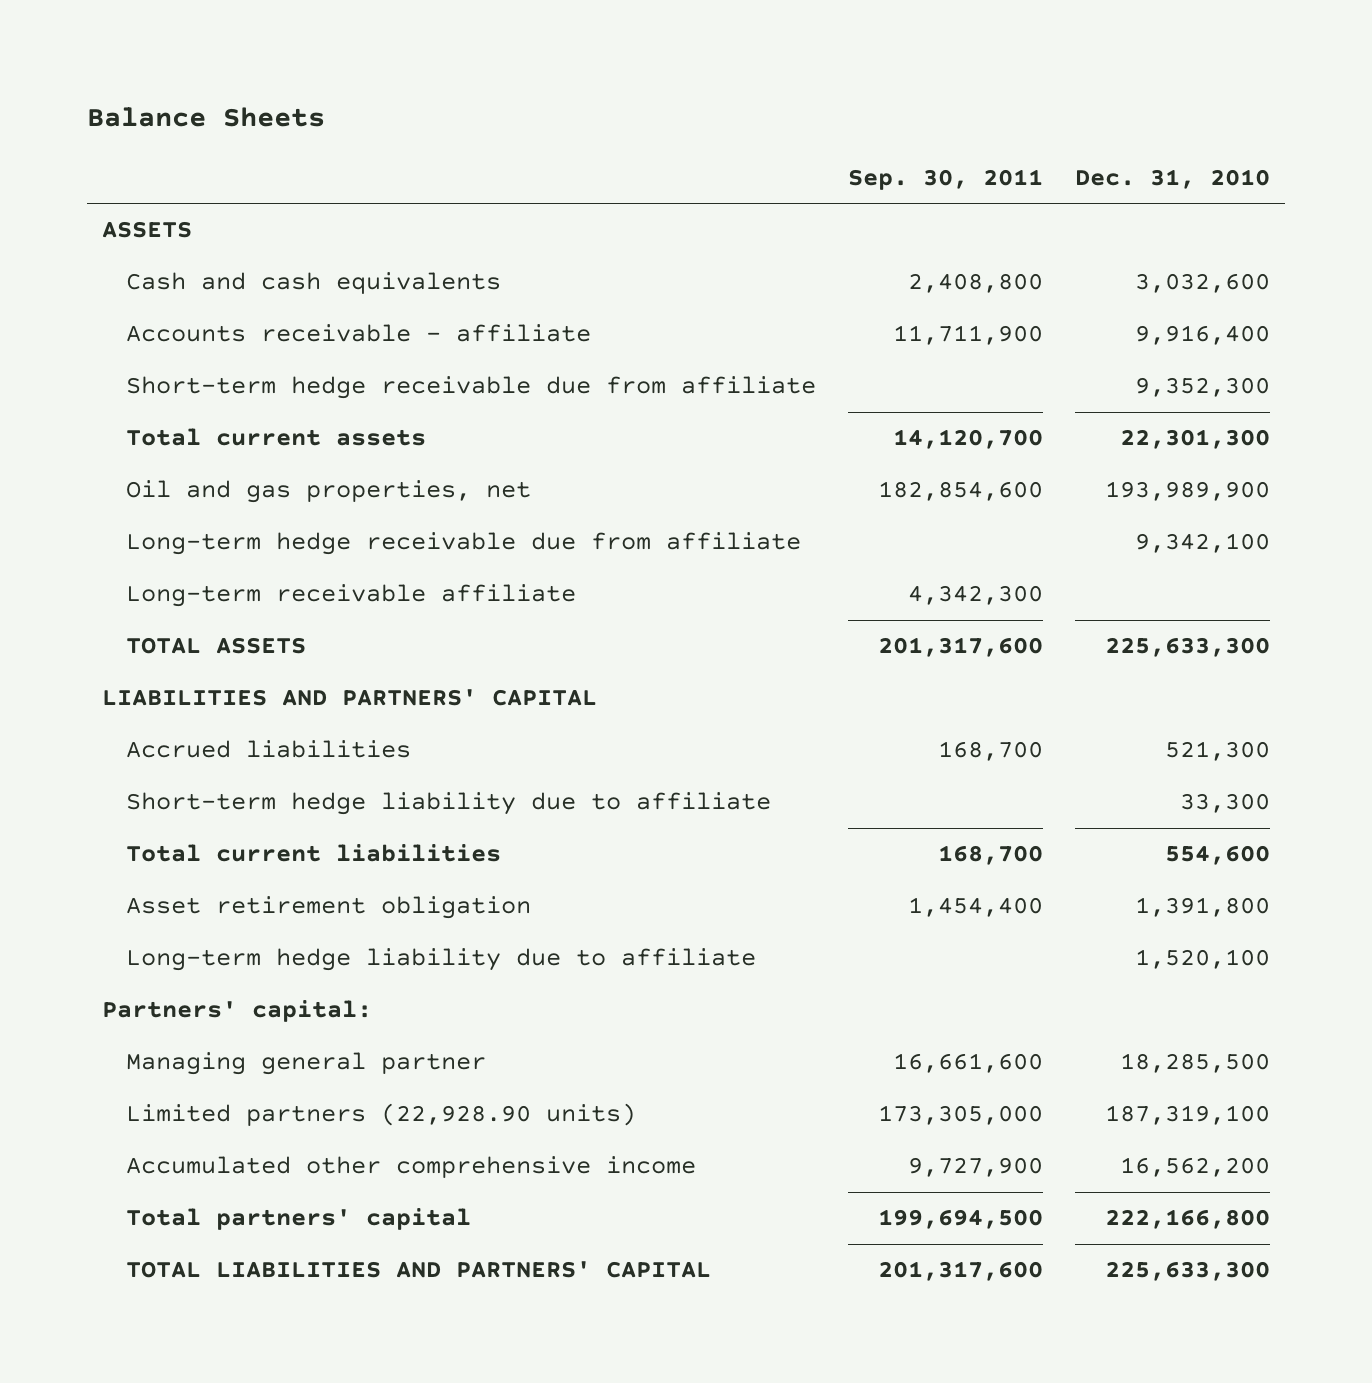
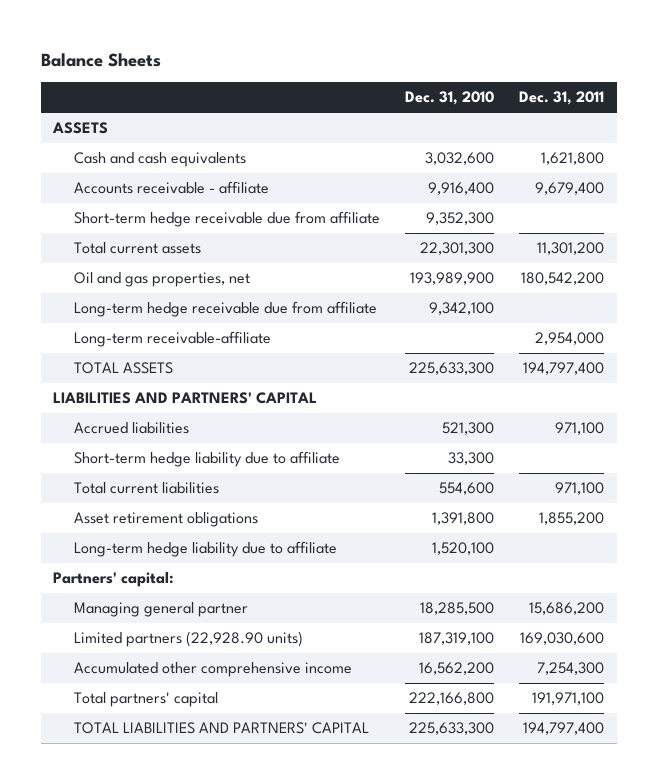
- | Sep. 30, 2011 | Dec. 31, 2010
+ | Dec. 31, 2010 | Dec. 31, 2011
- Long-term receivable affiliate | 4,342,300 |
+ Long-term receivable-affiliate | | 2,954,000
- Asset retirement obligation | 1,454,400 | 1,391,800
+ Asset retirement obligations | 1,391,800 | 1,855,200

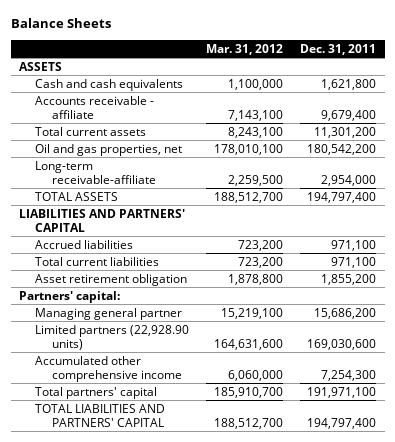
- | Dec. 31, 2010 | Dec. 31, 2011
+ | Mar. 31, 2012 | Dec. 31, 2011
- Short-term hedge receivable due from affiliate | 9,352,300 |
- Long-term hedge receivable due from affiliate | 9,342,100 |
- Short-term hedge liability due to affiliate | 33,300 |
- Asset retirement obligations | 1,391,800 | 1,855,200
- Long-term hedge liability due to affiliate | 1,520,100 |
+ Asset retirement obligation | 1,878,800 | 1,855,200

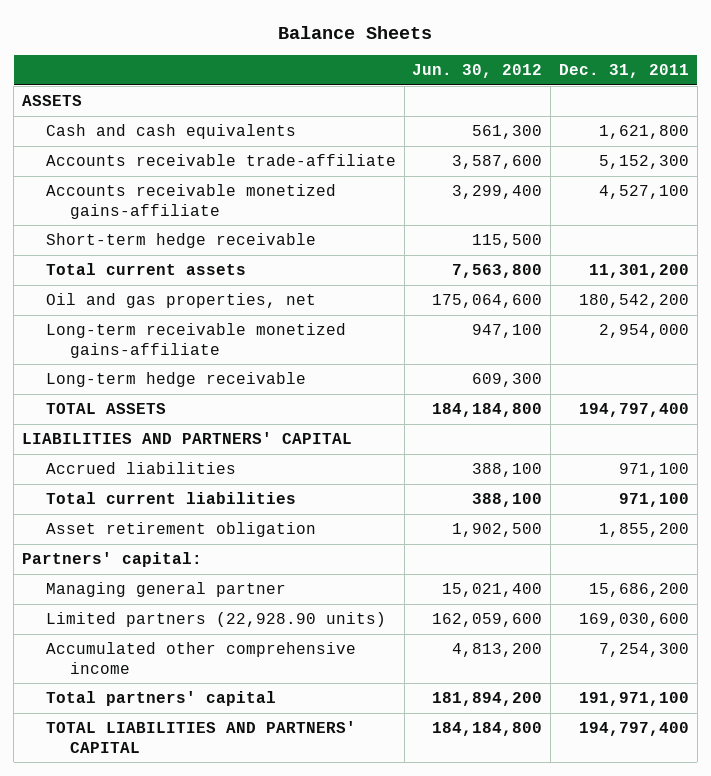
- | Mar. 31, 2012 | Dec. 31, 2011
+ | Jun. 30, 2012 | Dec. 31, 2011
- Accounts receivable - affiliate | 7,143,100 | 9,679,400
+ Accounts receivable trade-affiliate | 3,587,600 | 5,152,300
+ Accounts receivable monetized gains-affiliate | 3,299,400 | 4,527,100
+ Short-term hedge receivable | 115,500 |
- Long-term receivable-affiliate | 2,259,500 | 2,954,000
+ Long-term receivable monetized gains-affiliate | 947,100 | 2,954,000
+ Long-term hedge receivable | 609,300 |

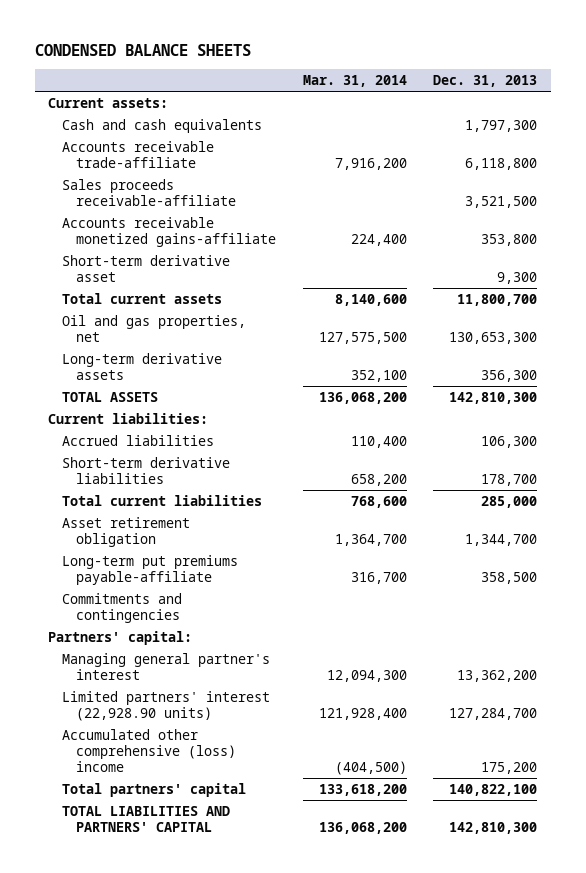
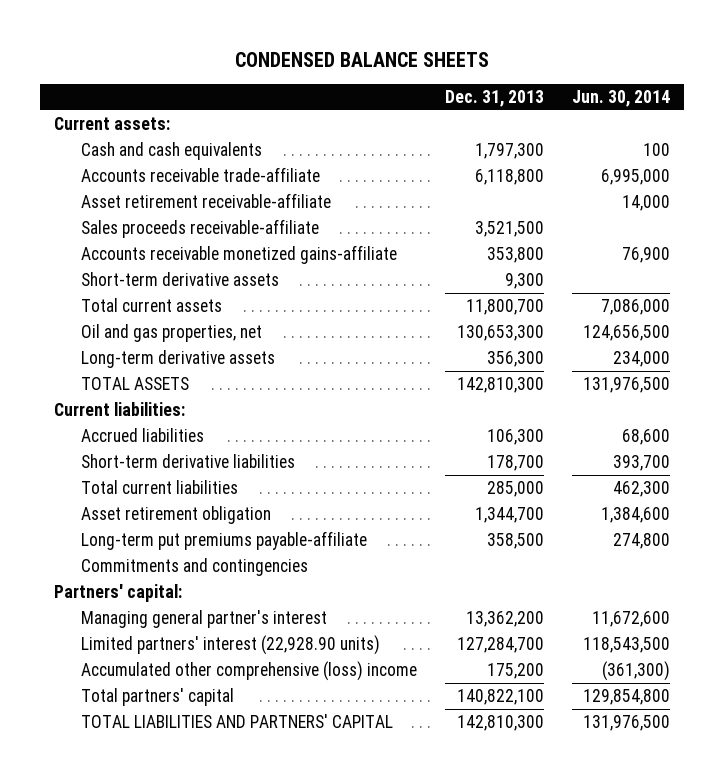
- | Mar. 31, 2014 | Dec. 31, 2013
+ | Dec. 31, 2013 | Jun. 30, 2014
+ Asset retirement receivable-affiliate | | 14,000
- Short-term derivative asset | | 9,300
+ Short-term derivative assets | 9,300 |

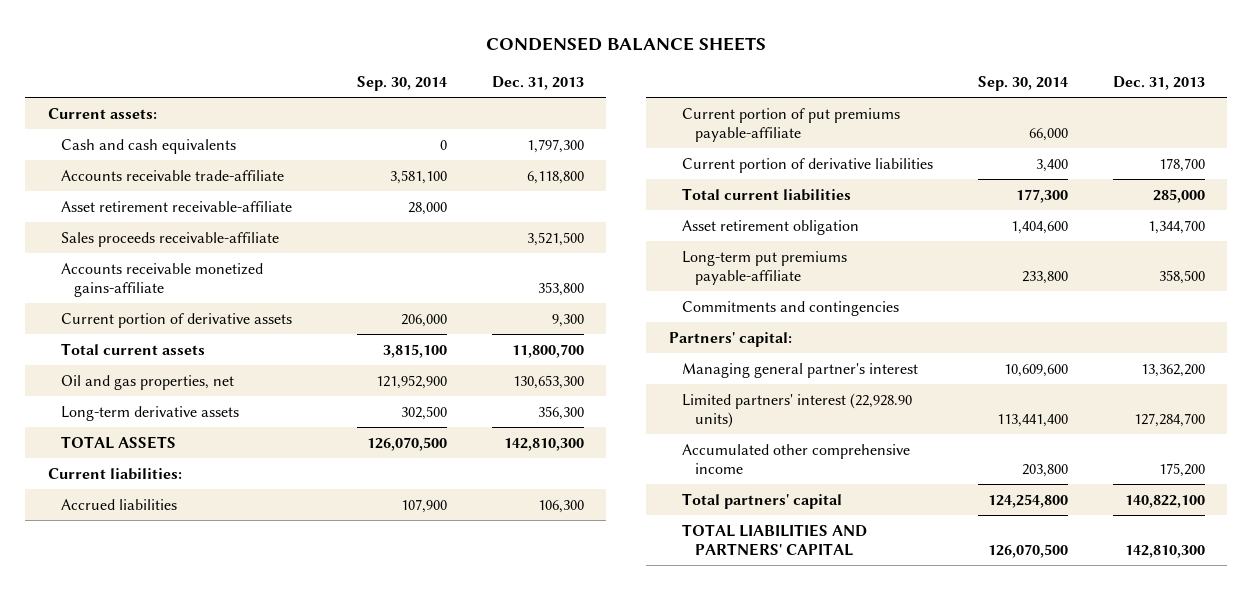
- | Dec. 31, 2013 | Jun. 30, 2014
+ | Sep. 30, 2014 | Dec. 31, 2013
- Short-term derivative assets | 9,300 |
+ Current portion of derivative assets | 206,000 | 9,300
- Short-term derivative liabilities | 178,700 | 393,700
+ Current portion of put premiums payable-affiliate | 66,000 |
+ Current portion of derivative liabilities | 3,400 | 178,700
- Accumulated other comprehensive (loss) income | 175,200 | (361,300)
+ Accumulated other comprehensive income | 203,800 | 175,200

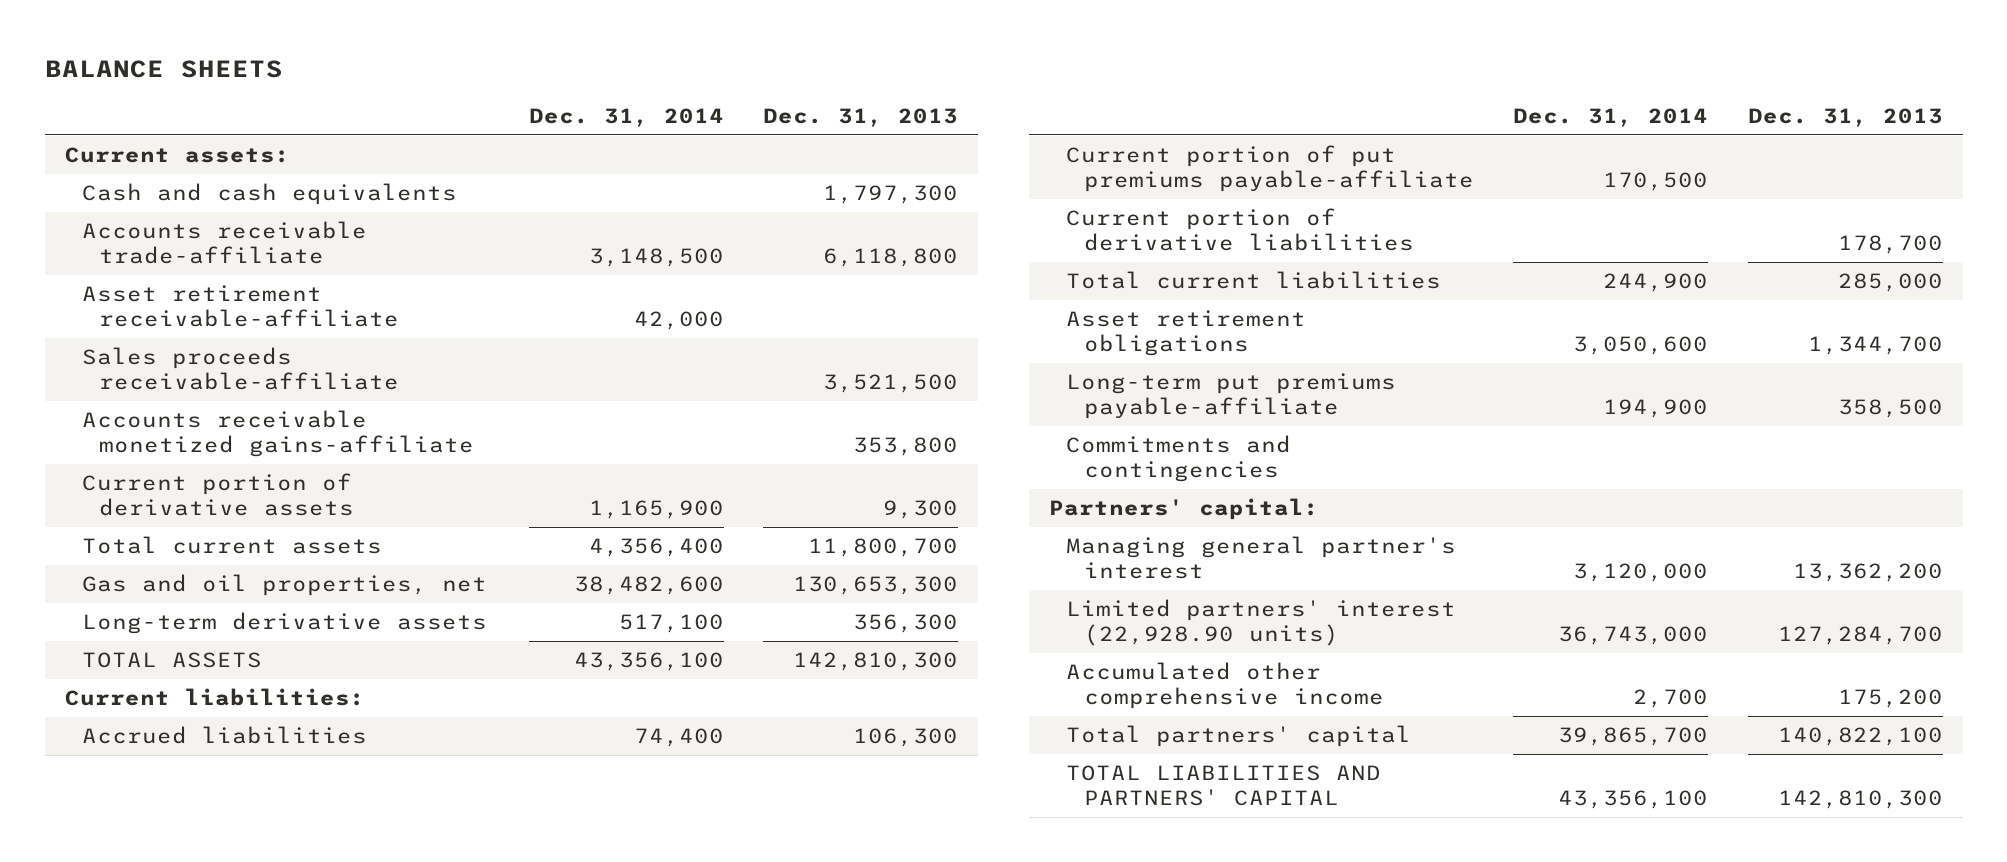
- CONDENSED BALANCE SHEETS
+ BALANCE SHEETS
- | Sep. 30, 2014 | Dec. 31, 2013
+ | Dec. 31, 2014 | Dec. 31, 2013
- Oil and gas properties, net | 121,952,900 | 130,653,300
+ Gas and oil properties, net | 38,482,600 | 130,653,300
- Asset retirement obligation | 1,404,600 | 1,344,700
+ Asset retirement obligations | 3,050,600 | 1,344,700

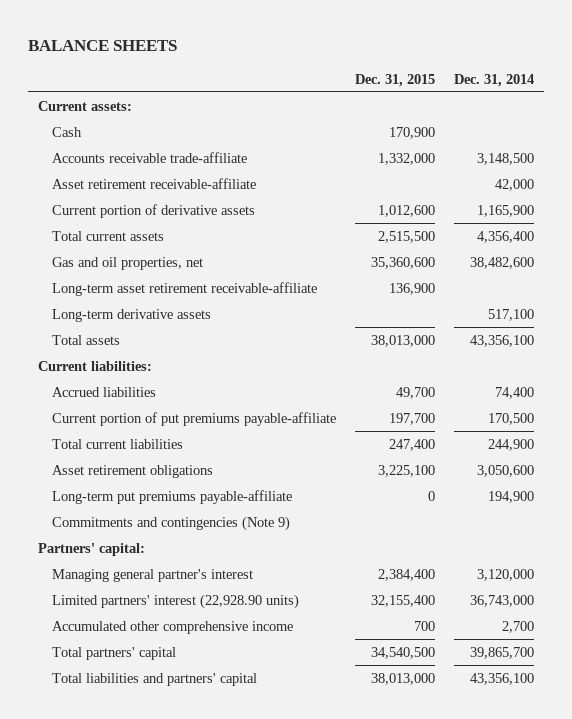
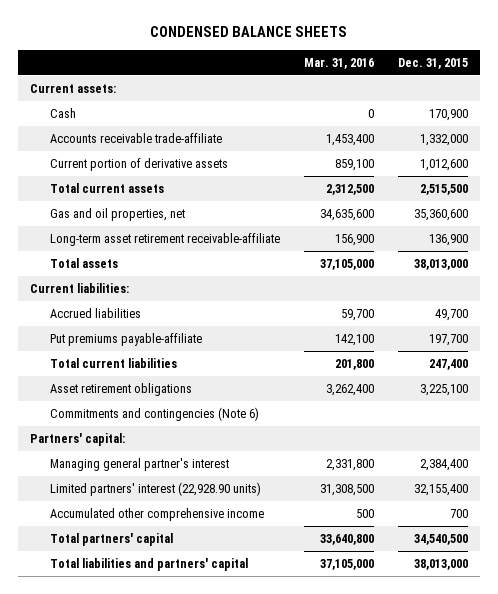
- BALANCE SHEETS
+ CONDENSED BALANCE SHEETS
- | Dec. 31, 2015 | Dec. 31, 2014
+ | Mar. 31, 2016 | Dec. 31, 2015
- Asset retirement receivable-affiliate | | 42,000
- Long-term derivative assets | | 517,100
- Current portion of put premiums payable-affiliate | 197,700 | 170,500
+ Put premiums payable-affiliate | 142,100 | 197,700
- Long-term put premiums payable-affiliate | 0 | 194,900
- Commitments and contingencies (Note 9)
+ Commitments and contingencies (Note 6)

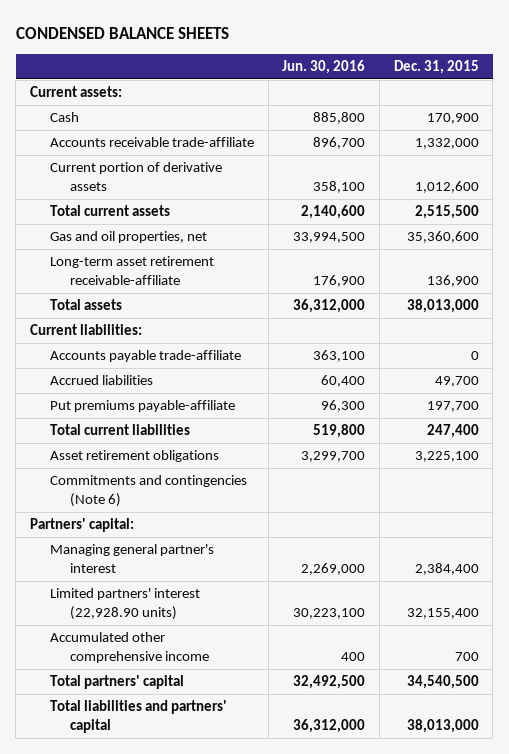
- | Mar. 31, 2016 | Dec. 31, 2015
+ | Jun. 30, 2016 | Dec. 31, 2015
+ Accounts payable trade-affiliate | 363,100 | 0

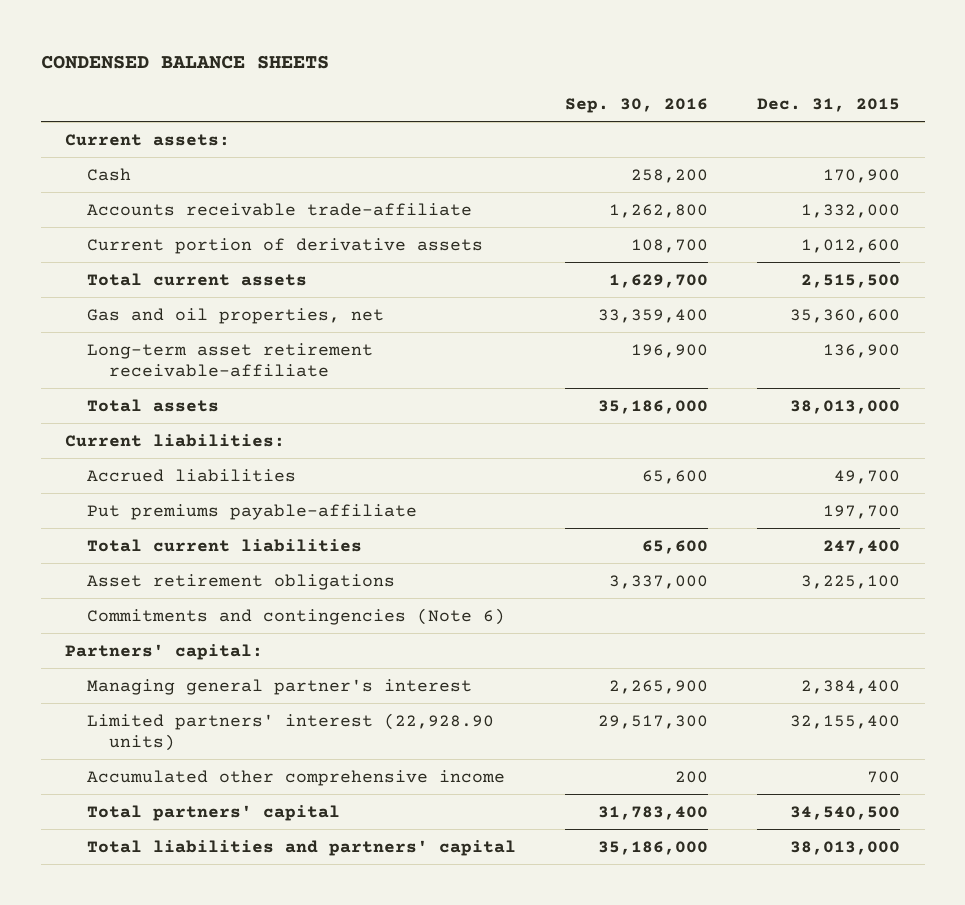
- | Jun. 30, 2016 | Dec. 31, 2015
+ | Sep. 30, 2016 | Dec. 31, 2015
- Accounts payable trade-affiliate | 363,100 | 0

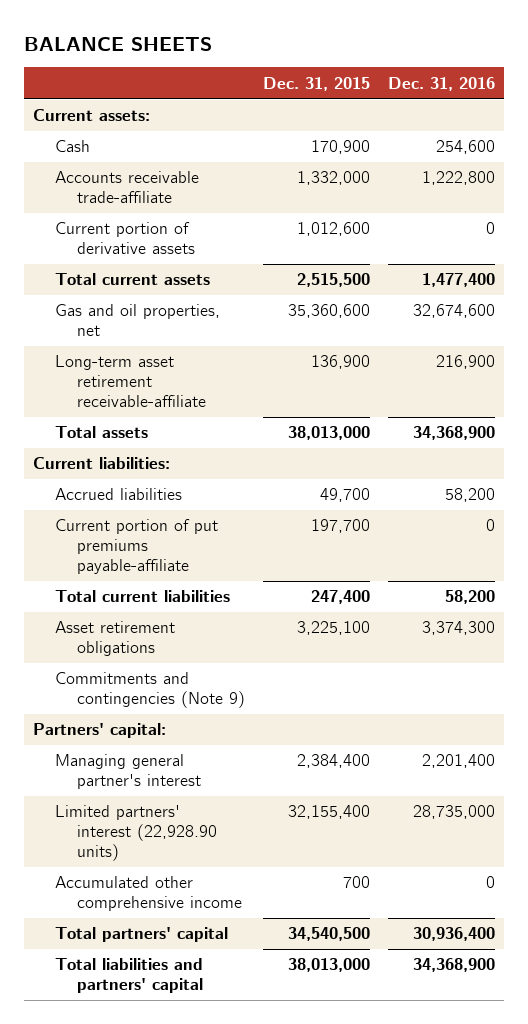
- CONDENSED BALANCE SHEETS
+ BALANCE SHEETS
- | Sep. 30, 2016 | Dec. 31, 2015
+ | Dec. 31, 2015 | Dec. 31, 2016
- Put premiums payable-affiliate | | 197,700
+ Current portion of put premiums payable-affiliate | 197,700 | 0
- Commitments and contingencies (Note 6)
+ Commitments and contingencies (Note 9)

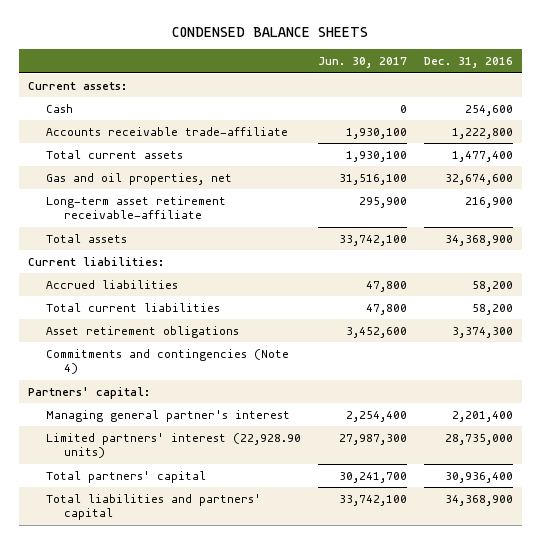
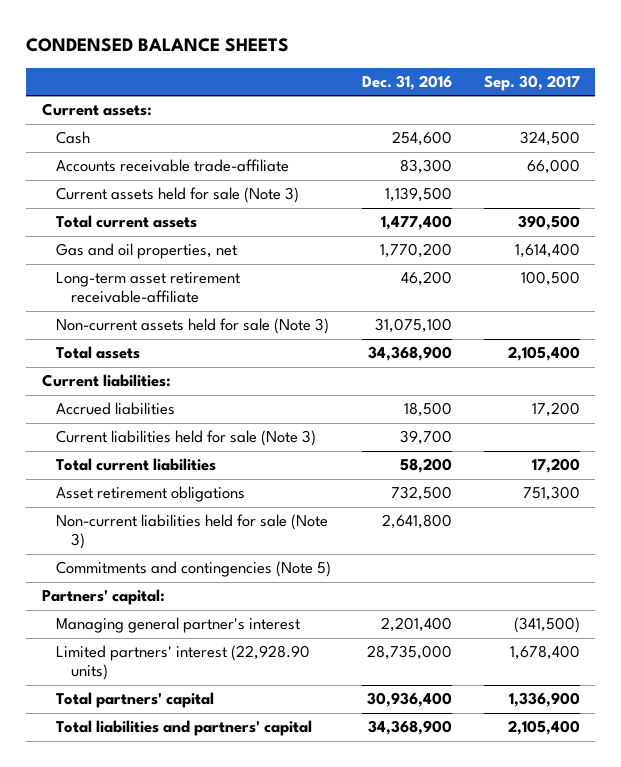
- | Jun. 30, 2017 | Dec. 31, 2016
+ | Dec. 31, 2016 | Sep. 30, 2017
- Accounts receivable trade-affiliate | 1,930,100 | 1,222,800
+ Accounts receivable trade-affiliate | 83,300 | 66,000
+ Current assets held for sale (Note 3) | 1,139,500 |
- Gas and oil properties, net | 31,516,100 | 32,674,600
- Long-term asset retirement receivable-affiliate | 295,900 | 216,900
+ Gas and oil properties, net | 1,770,200 | 1,614,400
+ Long-term asset retirement receivable-affiliate | 46,200 | 100,500
+ Non-current assets held for sale (Note 3) | 31,075,100 |
- Accrued liabilities | 47,800 | 58,200
+ Accrued liabilities | 18,500 | 17,200
+ Current liabilities held for sale (Note 3) | 39,700 |
- Asset retirement obligations | 3,452,600 | 3,374,300
- Commitments and contingencies (Note 4)
+ Asset retirement obligations | 732,500 | 751,300
+ Non-current liabilities held for sale (Note 3) | 2,641,800 |
+ Commitments and contingencies (Note 5)

